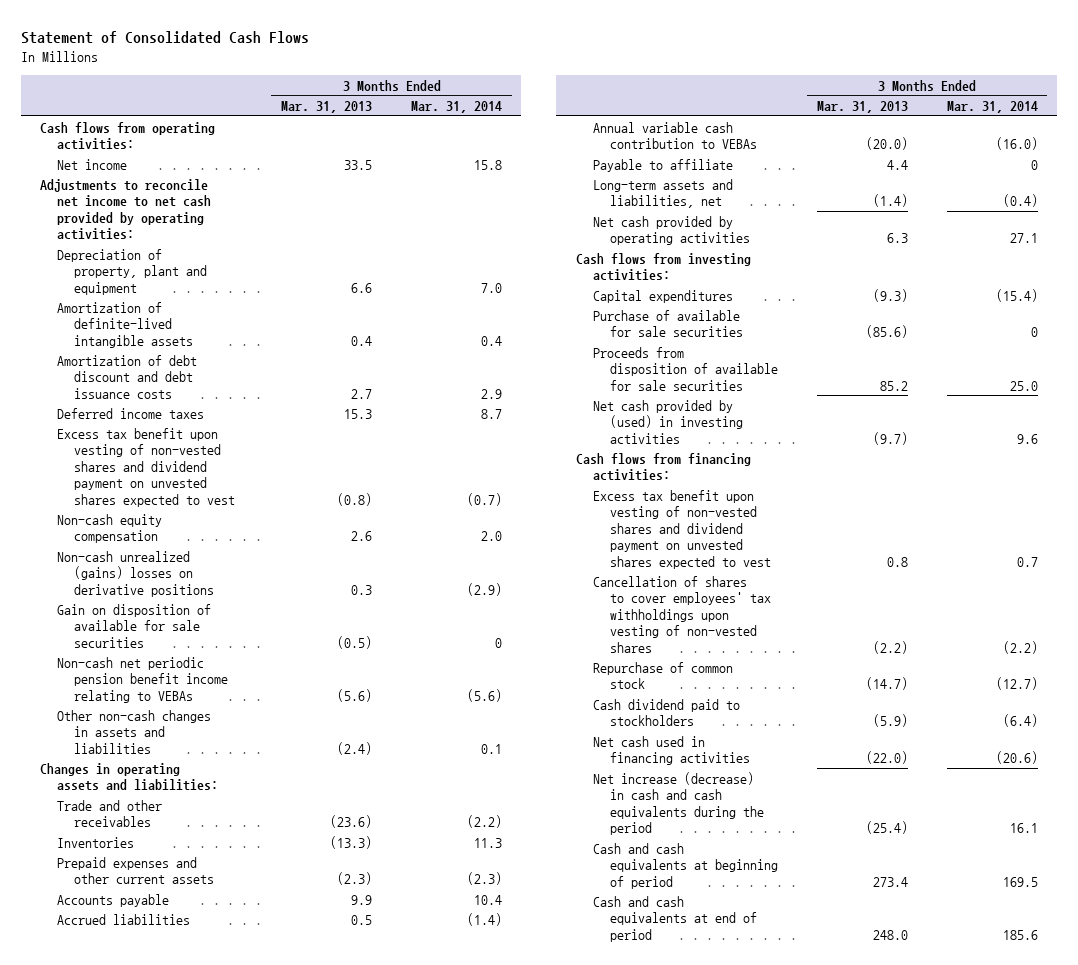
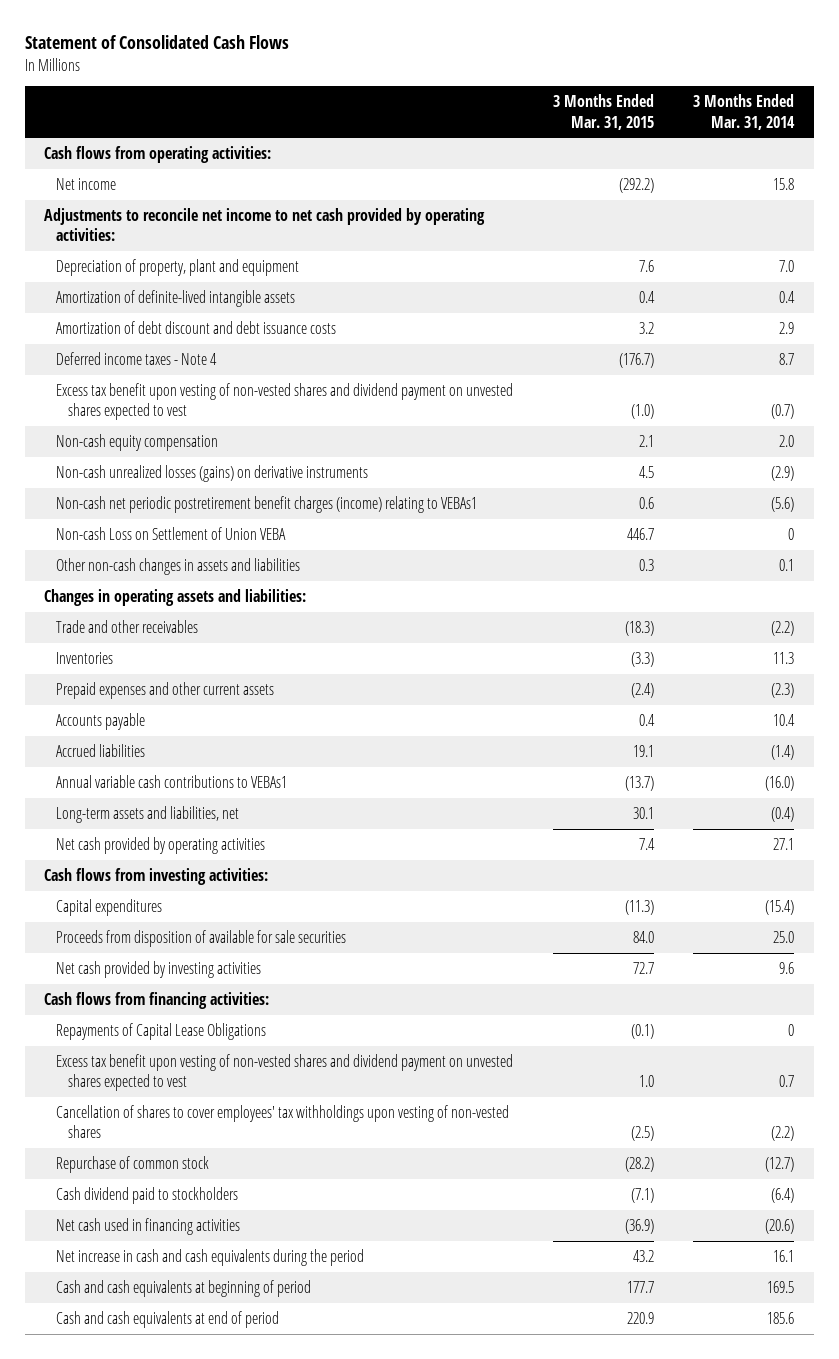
- | 3 Months Ended Mar. 31, 2013 | 3 Months Ended Mar. 31, 2014
+ | 3 Months Ended Mar. 31, 2015 | 3 Months Ended Mar. 31, 2014
- Deferred income taxes | 15.3 | 8.7
+ Deferred income taxes - Note 4 | (176.7) | 8.7
- Non-cash unrealized (gains) losses on derivative positions | 0.3 | (2.9)
- Gain on disposition of available for sale securities | (0.5) | 0
- Non-cash net periodic pension benefit income relating to VEBAs | (5.6) | (5.6)
+ Non-cash unrealized losses (gains) on derivative instruments | 4.5 | (2.9)
+ Non-cash net periodic postretirement benefit charges (income) relating to VEBAs1 | 0.6 | (5.6)
+ Non-cash Loss on Settlement of Union VEBA | 446.7 | 0
- Annual variable cash contribution to VEBAs | (20.0) | (16.0)
- Payable to affiliate | 4.4 | 0
+ Annual variable cash contributions to VEBAs1 | (13.7) | (16.0)
- Purchase of available for sale securities | (85.6) | 0
- Net cash provided by (used) in investing activities | (9.7) | 9.6
+ Net cash provided by investing activities | 72.7 | 9.6
+ Repayments of Capital Lease Obligations | (0.1) | 0
- Net increase (decrease) in cash and cash equivalents during the period | (25.4) | 16.1
+ Net increase in cash and cash equivalents during the period | 43.2 | 16.1

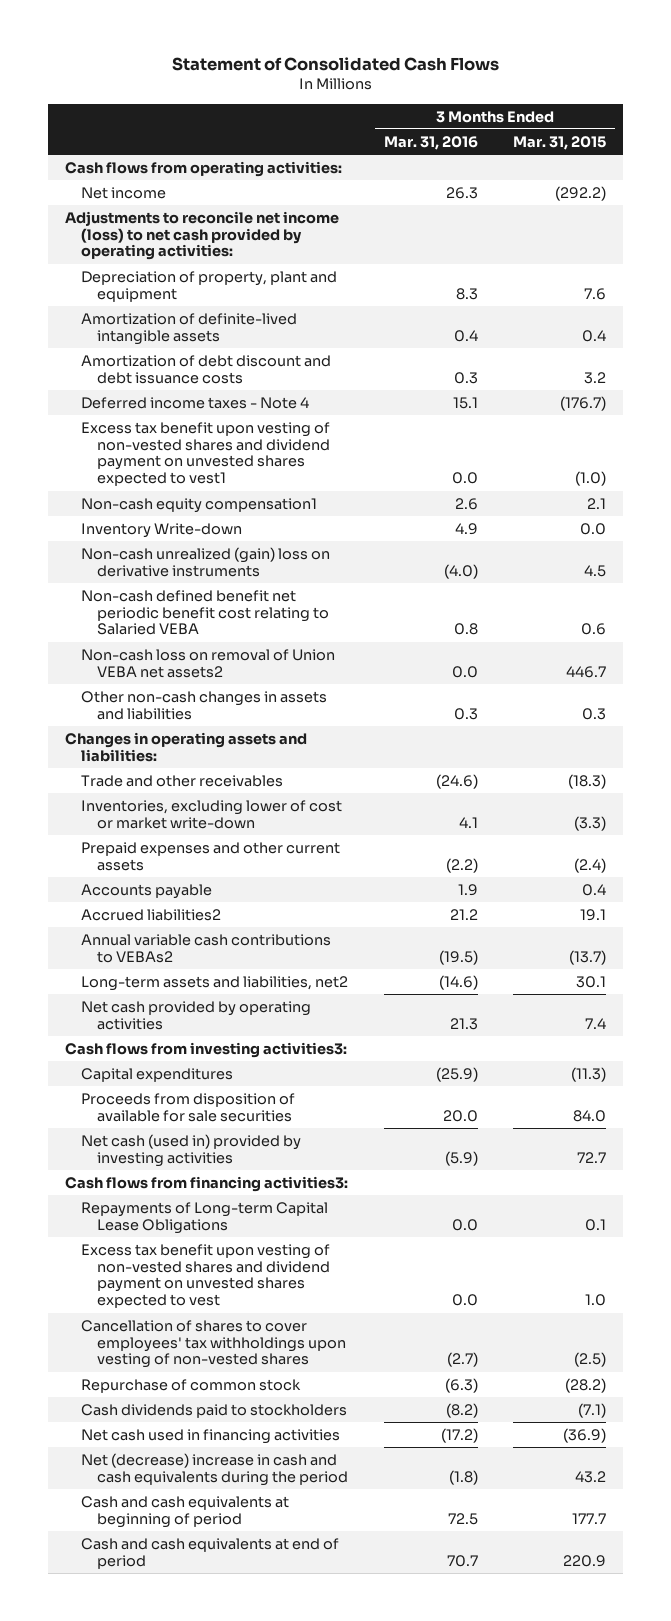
- | 3 Months Ended Mar. 31, 2015 | 3 Months Ended Mar. 31, 2014
+ | 3 Months Ended Mar. 31, 2016 | 3 Months Ended Mar. 31, 2015
- Adjustments to reconcile net income to net cash provided by operating activities:
+ Adjustments to reconcile net income (loss) to net cash provided by operating activities:
- Excess tax benefit upon vesting of non-vested shares and dividend payment on unvested shares expected to vest | (1.0) | (0.7)
- Non-cash equity compensation | 2.1 | 2.0
- Non-cash unrealized losses (gains) on derivative instruments | 4.5 | (2.9)
- Non-cash net periodic postretirement benefit charges (income) relating to VEBAs1 | 0.6 | (5.6)
- Non-cash Loss on Settlement of Union VEBA | 446.7 | 0
+ Excess tax benefit upon vesting of non-vested shares and dividend payment on unvested shares expected to vest1 | 0.0 | (1.0)
+ Non-cash equity compensation1 | 2.6 | 2.1
+ Inventory Write-down | 4.9 | 0.0
+ Non-cash unrealized (gain) loss on derivative instruments | (4.0) | 4.5
+ Non-cash defined benefit net periodic benefit cost relating to Salaried VEBA | 0.8 | 0.6
+ Non-cash loss on removal of Union VEBA net assets2 | 0.0 | 446.7
- Inventories | (3.3) | 11.3
+ Inventories, excluding lower of cost or market write-down | 4.1 | (3.3)
- Accrued liabilities | 19.1 | (1.4)
- Annual variable cash contributions to VEBAs1 | (13.7) | (16.0)
- Long-term assets and liabilities, net | 30.1 | (0.4)
+ Accrued liabilities2 | 21.2 | 19.1
+ Annual variable cash contributions to VEBAs2 | (19.5) | (13.7)
+ Long-term assets and liabilities, net2 | (14.6) | 30.1
- Cash flows from investing activities:
+ Cash flows from investing activities3:
- Net cash provided by investing activities | 72.7 | 9.6
- Cash flows from financing activities:
- Repayments of Capital Lease Obligations | (0.1) | 0
+ Net cash (used in) provided by investing activities | (5.9) | 72.7
+ Cash flows from financing activities3:
+ Repayments of Long-term Capital Lease Obligations | 0.0 | 0.1
- Cash dividend paid to stockholders | (7.1) | (6.4)
+ Cash dividends paid to stockholders | (8.2) | (7.1)
- Net increase in cash and cash equivalents during the period | 43.2 | 16.1
+ Net (decrease) increase in cash and cash equivalents during the period | (1.8) | 43.2

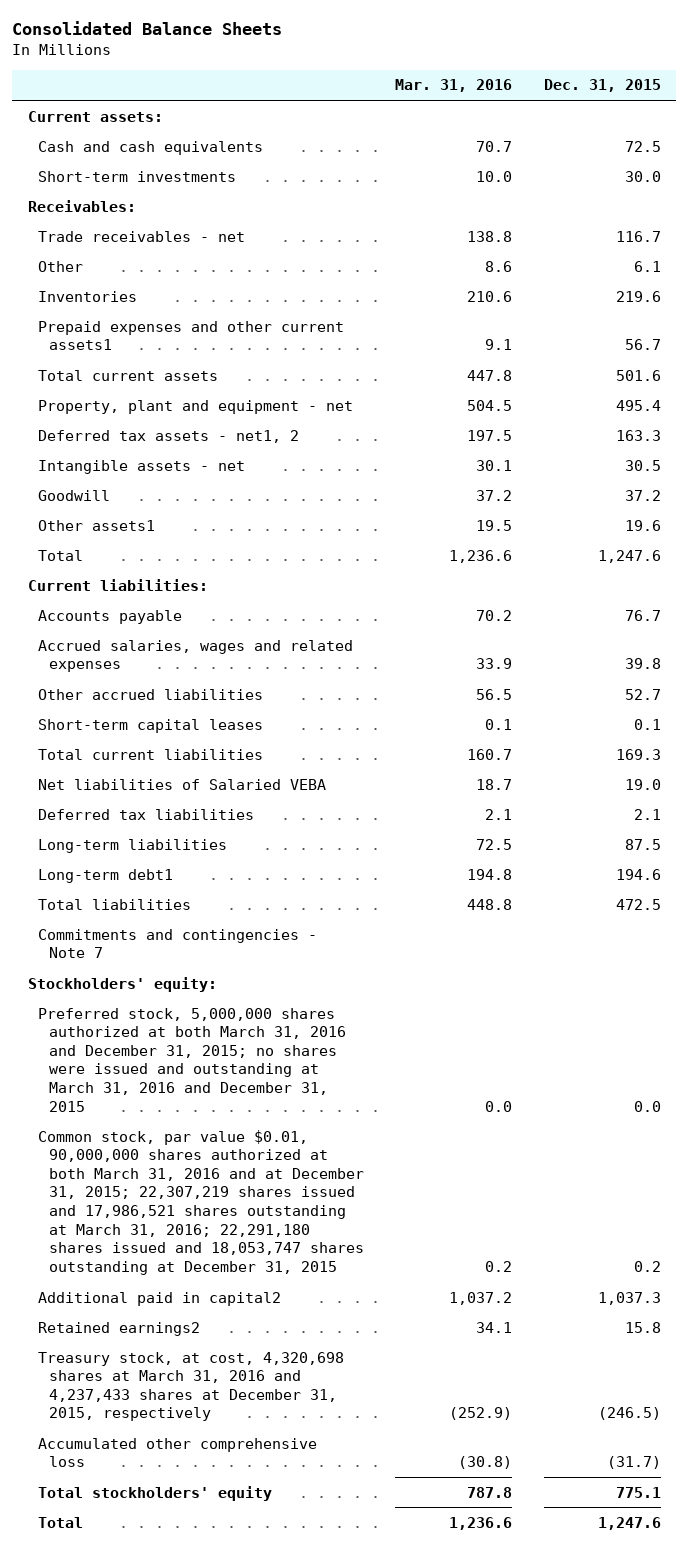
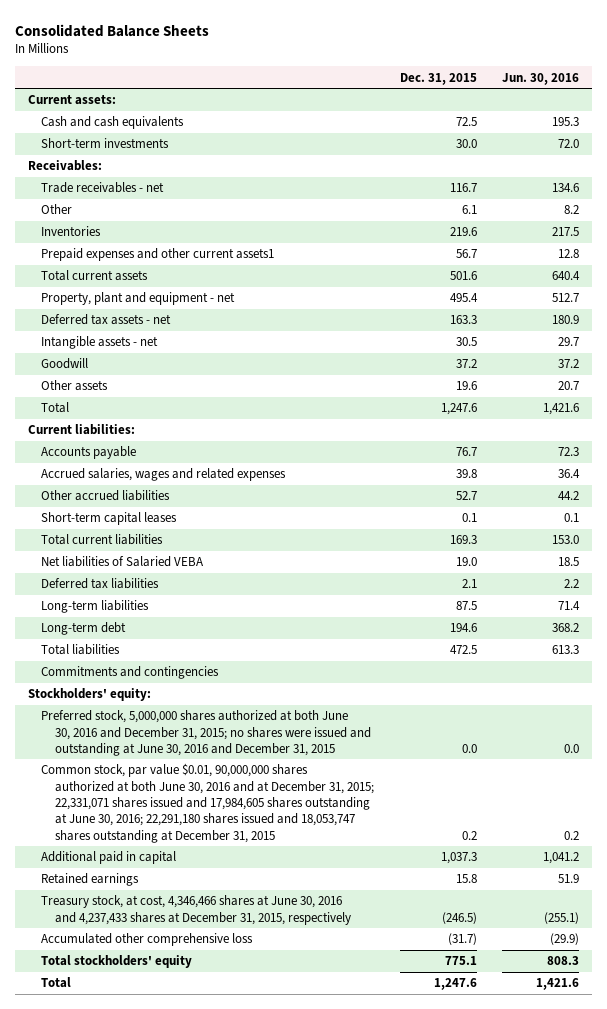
- | Mar. 31, 2016 | Dec. 31, 2015
+ | Dec. 31, 2015 | Jun. 30, 2016
- Deferred tax assets - net1, 2 | 197.5 | 163.3
+ Deferred tax assets - net | 163.3 | 180.9
- Other assets1 | 19.5 | 19.6
+ Other assets | 19.6 | 20.7
- Long-term debt1 | 194.8 | 194.6
+ Long-term debt | 194.6 | 368.2
- Commitments and contingencies - Note 7
+ Commitments and contingencies
- Preferred stock, 5,000,000 shares authorized at both March 31, 2016 and December 31, 2015; no shares were issued and outstanding at March 31, 2016 and December 31, 2015 | 0.0 | 0.0
- Common stock, par value $0.01, 90,000,000 shares authorized at both March 31, 2016 and at December 31, 2015; 22,307,219 shares issued and 17,986,521 shares outstanding at March 31, 2016; 22,291,180 shares issued and 18,053,747 shares outstanding at December 31, 2015 | 0.2 | 0.2
- Additional paid in capital2 | 1,037.2 | 1,037.3
- Retained earnings2 | 34.1 | 15.8
- Treasury stock, at cost, 4,320,698 shares at March 31, 2016 and 4,237,433 shares at December 31, 2015, respectively | (252.9) | (246.5)
+ Preferred stock, 5,000,000 shares authorized at both June 30, 2016 and December 31, 2015; no shares were issued and outstanding at June 30, 2016 and December 31, 2015 | 0.0 | 0.0
+ Common stock, par value $0.01, 90,000,000 shares authorized at both June 30, 2016 and at December 31, 2015; 22,331,071 shares issued and 17,984,605 shares outstanding at June 30, 2016; 22,291,180 shares issued and 18,053,747 shares outstanding at December 31, 2015 | 0.2 | 0.2
+ Additional paid in capital | 1,037.3 | 1,041.2
+ Retained earnings | 15.8 | 51.9
+ Treasury stock, at cost, 4,346,466 shares at June 30, 2016 and 4,237,433 shares at December 31, 2015, respectively | (246.5) | (255.1)

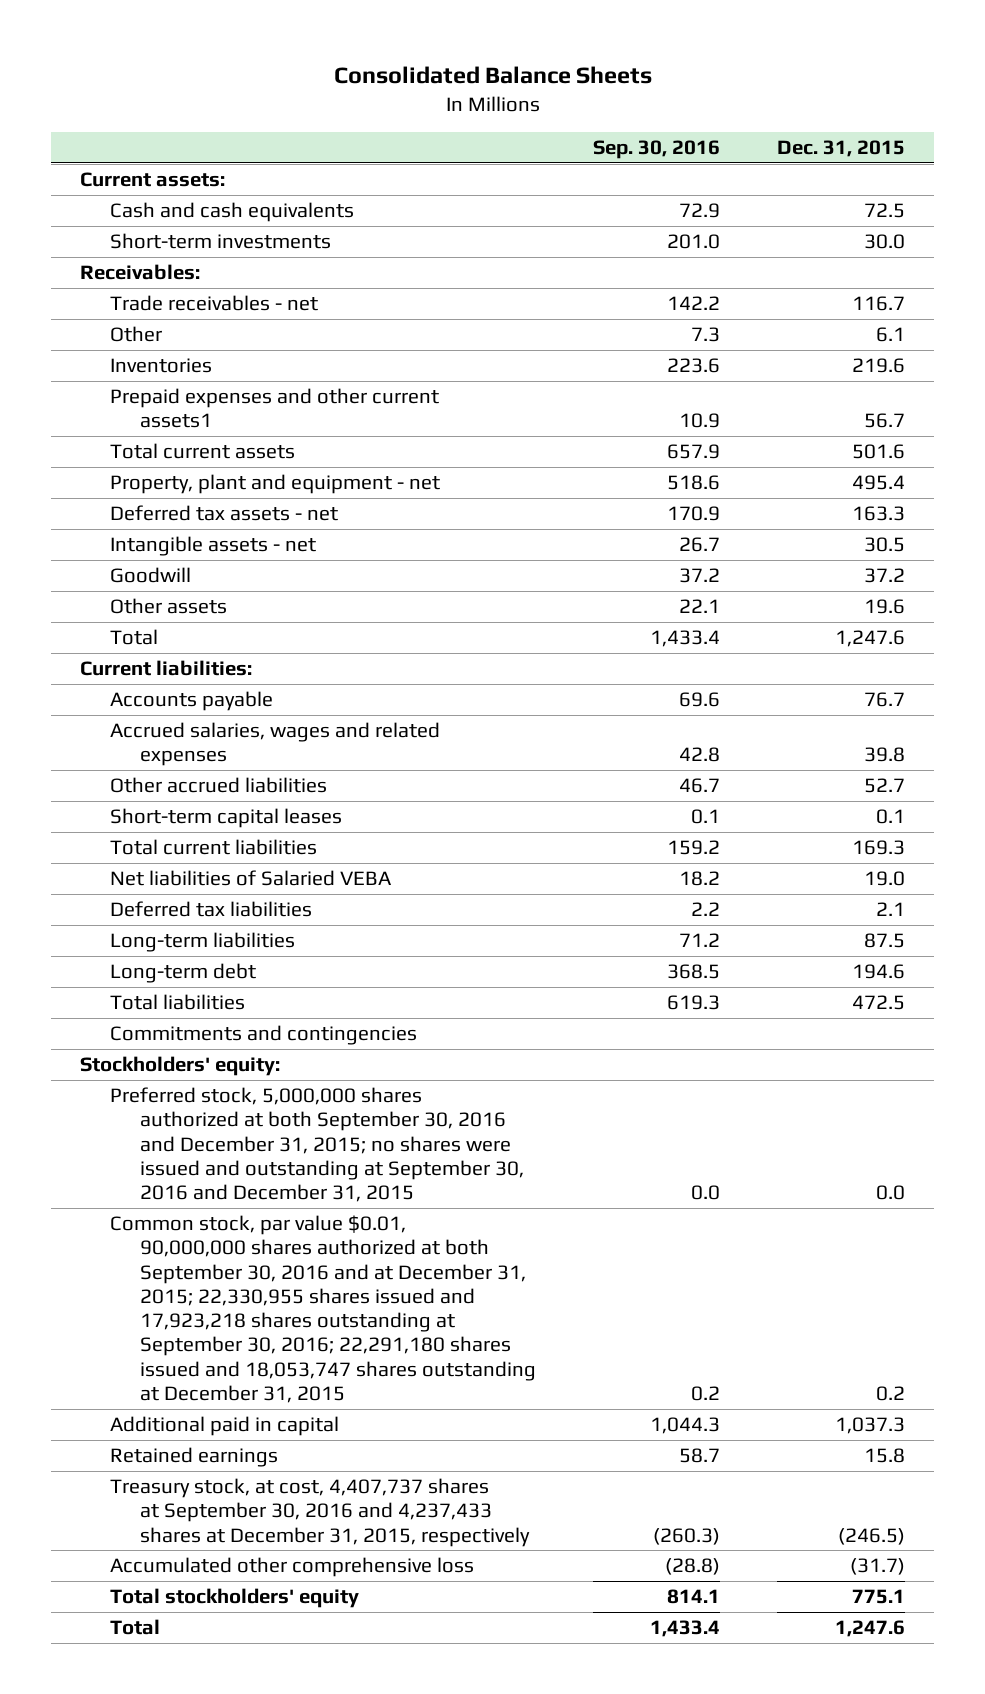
- | Dec. 31, 2015 | Jun. 30, 2016
+ | Sep. 30, 2016 | Dec. 31, 2015
- Preferred stock, 5,000,000 shares authorized at both June 30, 2016 and December 31, 2015; no shares were issued and outstanding at June 30, 2016 and December 31, 2015 | 0.0 | 0.0
- Common stock, par value $0.01, 90,000,000 shares authorized at both June 30, 2016 and at December 31, 2015; 22,331,071 shares issued and 17,984,605 shares outstanding at June 30, 2016; 22,291,180 shares issued and 18,053,747 shares outstanding at December 31, 2015 | 0.2 | 0.2
+ Preferred stock, 5,000,000 shares authorized at both September 30, 2016 and December 31, 2015; no shares were issued and outstanding at September 30, 2016 and December 31, 2015 | 0.0 | 0.0
+ Common stock, par value $0.01, 90,000,000 shares authorized at both September 30, 2016 and at December 31, 2015; 22,330,955 shares issued and 17,923,218 shares outstanding at September 30, 2016; 22,291,180 shares issued and 18,053,747 shares outstanding at December 31, 2015 | 0.2 | 0.2
- Treasury stock, at cost, 4,346,466 shares at June 30, 2016 and 4,237,433 shares at December 31, 2015, respectively | (246.5) | (255.1)
+ Treasury stock, at cost, 4,407,737 shares at September 30, 2016 and 4,237,433 shares at December 31, 2015, respectively | (260.3) | (246.5)

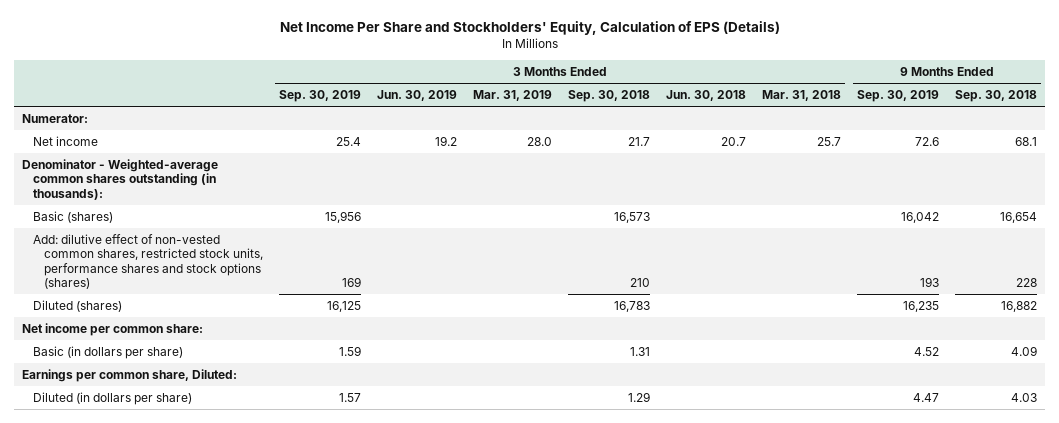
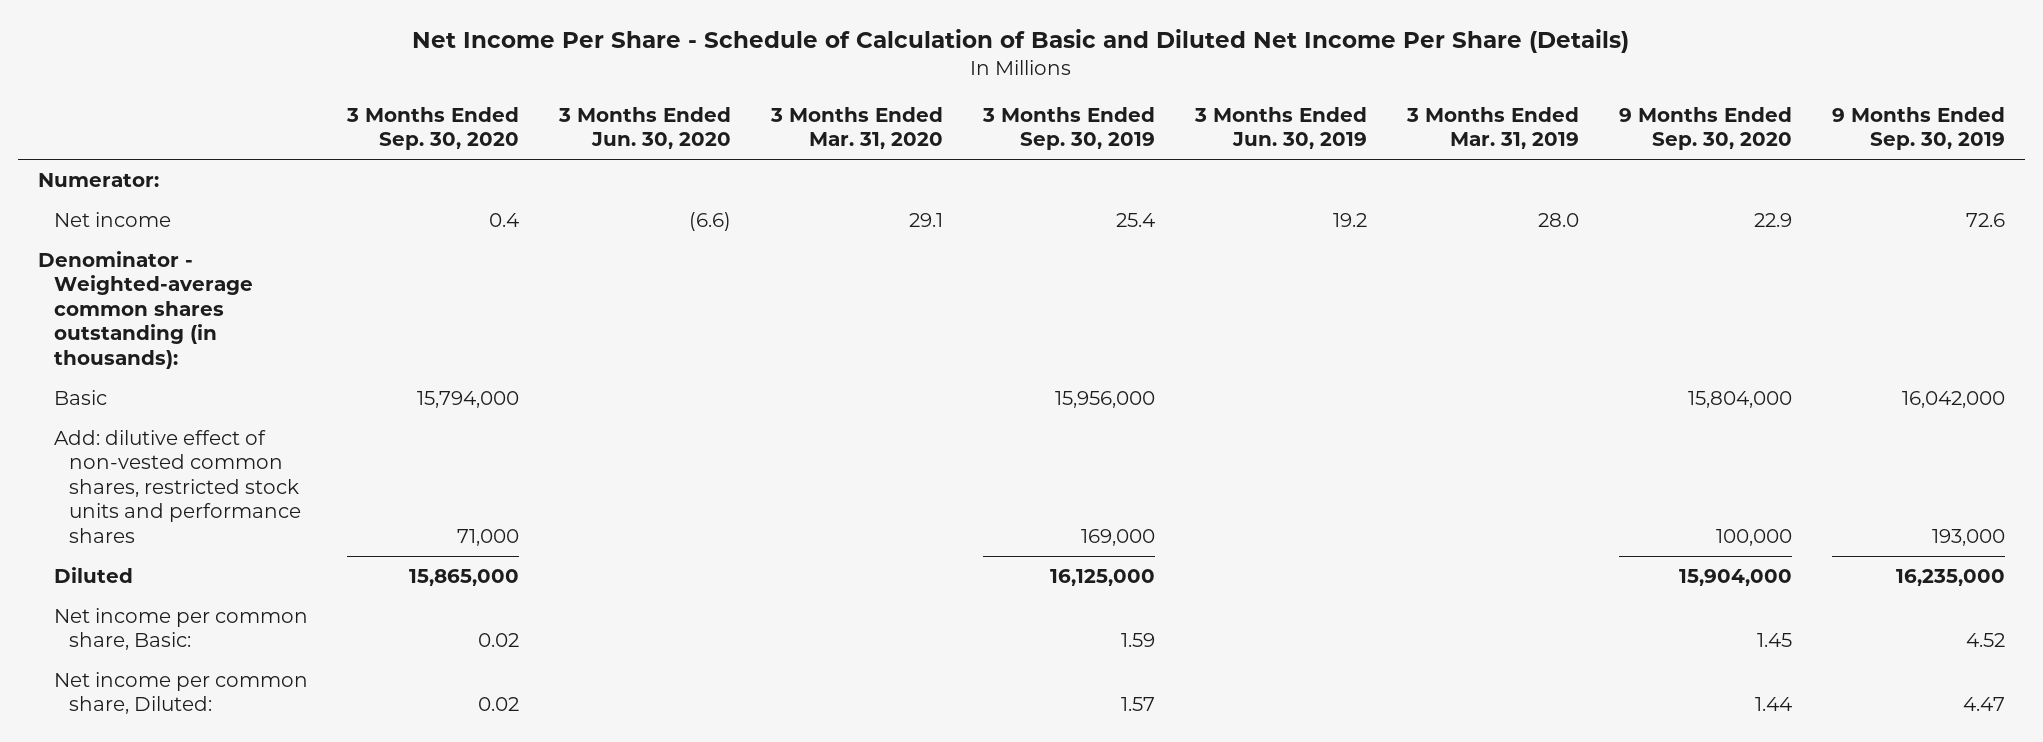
- Net Income Per Share and Stockholders' Equity, Calculation of EPS (Details)
+ Net Income Per Share - Schedule of Calculation of Basic and Diluted Net Income Per Share (Details)
- | 3 Months Ended Sep. 30, 2019 | 3 Months Ended Jun. 30, 2019 | 3 Months Ended Mar. 31, 2019 | 3 Months Ended Sep. 30, 2018 | 3 Months Ended Jun. 30, 2018 | 3 Months Ended Mar. 31, 2018 | 9 Months Ended Sep. 30, 2019 | 9 Months Ended Sep. 30, 2018
+ | 3 Months Ended Sep. 30, 2020 | 3 Months Ended Jun. 30, 2020 | 3 Months Ended Mar. 31, 2020 | 3 Months Ended Sep. 30, 2019 | 3 Months Ended Jun. 30, 2019 | 3 Months Ended Mar. 31, 2019 | 9 Months Ended Sep. 30, 2020 | 9 Months Ended Sep. 30, 2019
- Basic (shares) | 15,956 | | | 16,573 | | | 16,042 | 16,654
- Add: dilutive effect of non-vested common shares, restricted stock units, performance shares and stock options (shares) | 169 | | | 210 | | | 193 | 228
- Diluted (shares) | 16,125 | | | 16,783 | | | 16,235 | 16,882
- Net income per common share:
- Basic (in dollars per share) | 1.59 | | | 1.31 | | | 4.52 | 4.09
- Earnings per common share, Diluted:
- Diluted (in dollars per share) | 1.57 | | | 1.29 | | | 4.47 | 4.03
+ Basic | 15,794,000 | | | 15,956,000 | | | 15,804,000 | 16,042,000
+ Add: dilutive effect of non-vested common shares, restricted stock units and performance shares | 71,000 | | | 169,000 | | | 100,000 | 193,000
+ Diluted | 15,865,000 | | | 16,125,000 | | | 15,904,000 | 16,235,000
+ Net income per common share, Basic: | 0.02 | | | 1.59 | | | 1.45 | 4.52
+ Net income per common share, Diluted: | 0.02 | | | 1.57 | | | 1.44 | 4.47

